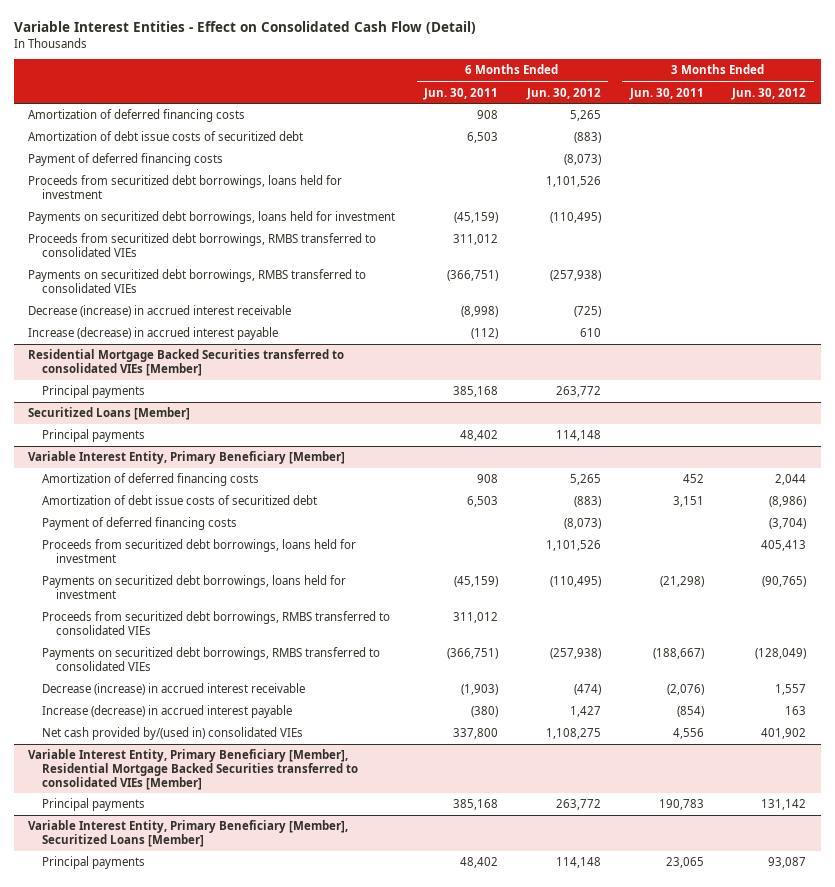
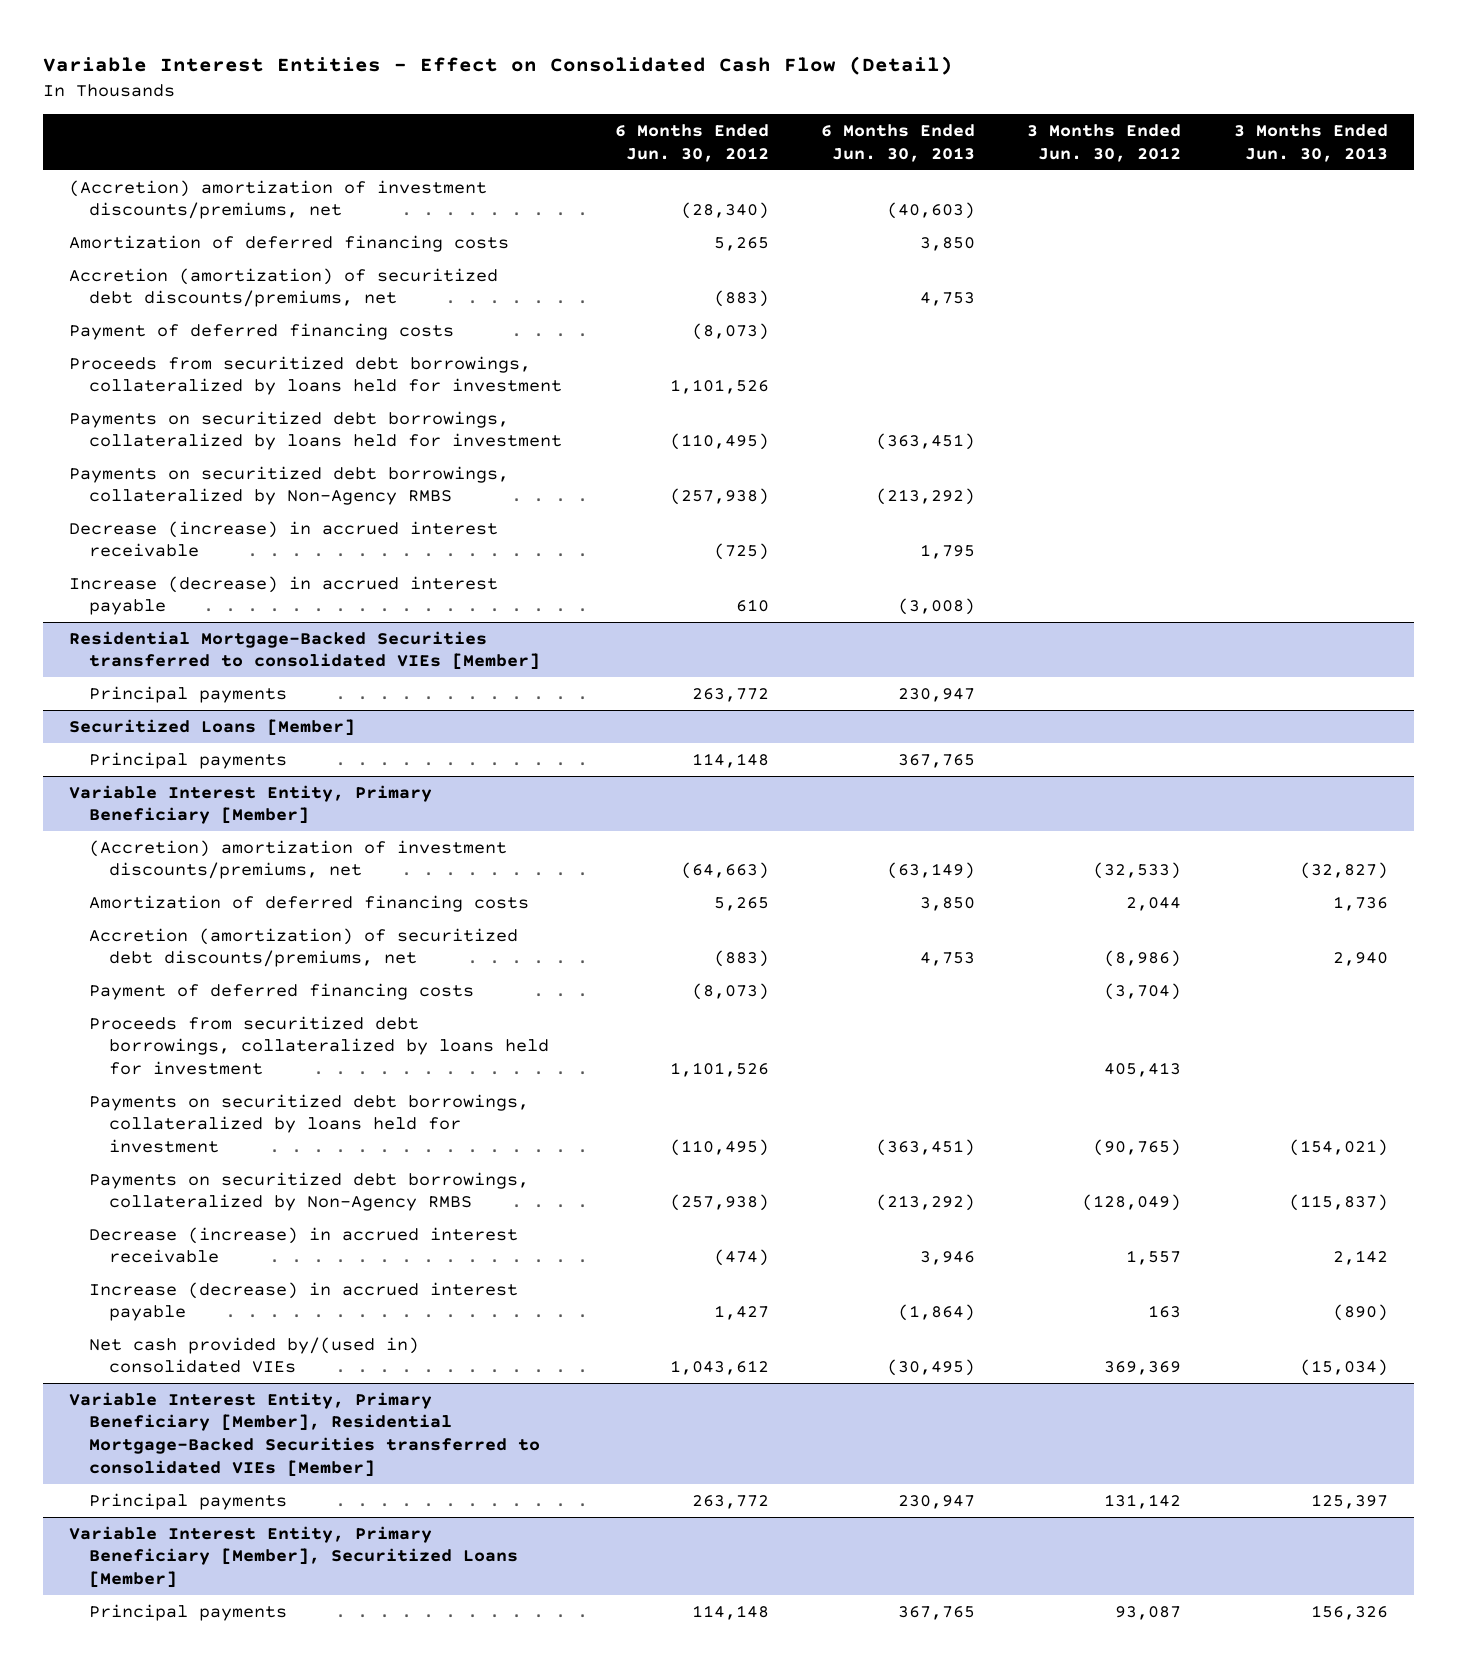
- | 6 Months Ended Jun. 30, 2011 | 6 Months Ended Jun. 30, 2012 | 3 Months Ended Jun. 30, 2011 | 3 Months Ended Jun. 30, 2012
+ | 6 Months Ended Jun. 30, 2012 | 6 Months Ended Jun. 30, 2013 | 3 Months Ended Jun. 30, 2012 | 3 Months Ended Jun. 30, 2013
+ (Accretion) amortization of investment discounts/premiums, net | (28,340) | (40,603) | |
- Amortization of debt issue costs of securitized debt | 6,503 | (883) | |
+ Accretion (amortization) of securitized debt discounts/premiums, net | (883) | 4,753 | |
- Proceeds from securitized debt borrowings, loans held for investment | | 1,101,526 | |
- Payments on securitized debt borrowings, loans held for investment | (45,159) | (110,495) | |
- Proceeds from securitized debt borrowings, RMBS transferred to consolidated VIEs | 311,012 | | |
- Payments on securitized debt borrowings, RMBS transferred to consolidated VIEs | (366,751) | (257,938) | |
+ Proceeds from securitized debt borrowings, collateralized by loans held for investment | 1,101,526 | | |
+ Payments on securitized debt borrowings, collateralized by loans held for investment | (110,495) | (363,451) | |
+ Payments on securitized debt borrowings, collateralized by Non-Agency RMBS | (257,938) | (213,292) | |
- Residential Mortgage Backed Securities transferred to consolidated VIEs [Member]
+ Residential Mortgage-Backed Securities transferred to consolidated VIEs [Member]
@ Variable Interest Entity, Primary Beneficiary [Member]
+ (Accretion) amortization of investment discounts/premiums, net | (64,663) | (63,149) | (32,533) | (32,827)
- Amortization of debt issue costs of securitized debt | 6,503 | (883) | 3,151 | (8,986)
+ Accretion (amortization) of securitized debt discounts/premiums, net | (883) | 4,753 | (8,986) | 2,940
- Proceeds from securitized debt borrowings, loans held for investment | | 1,101,526 | | 405,413
- Payments on securitized debt borrowings, loans held for investment | (45,159) | (110,495) | (21,298) | (90,765)
- Proceeds from securitized debt borrowings, RMBS transferred to consolidated VIEs | 311,012 | | |
- Payments on securitized debt borrowings, RMBS transferred to consolidated VIEs | (366,751) | (257,938) | (188,667) | (128,049)
+ Proceeds from securitized debt borrowings, collateralized by loans held for investment | 1,101,526 | | 405,413 |
+ Payments on securitized debt borrowings, collateralized by loans held for investment | (110,495) | (363,451) | (90,765) | (154,021)
+ Payments on securitized debt borrowings, collateralized by Non-Agency RMBS | (257,938) | (213,292) | (128,049) | (115,837)
- Net cash provided by/(used in) consolidated VIEs | 337,800 | 1,108,275 | 4,556 | 401,902
- Variable Interest Entity, Primary Beneficiary [Member], Residential Mortgage Backed Securities transferred to consolidated VIEs [Member]
@ Variable Interest Entity, Primary Beneficiary [Member]
+ Net cash provided by/(used in) consolidated VIEs | 1,043,612 | (30,495) | 369,369 | (15,034)
+ Variable Interest Entity, Primary Beneficiary [Member], Residential Mortgage-Backed Securities transferred to consolidated VIEs [Member]

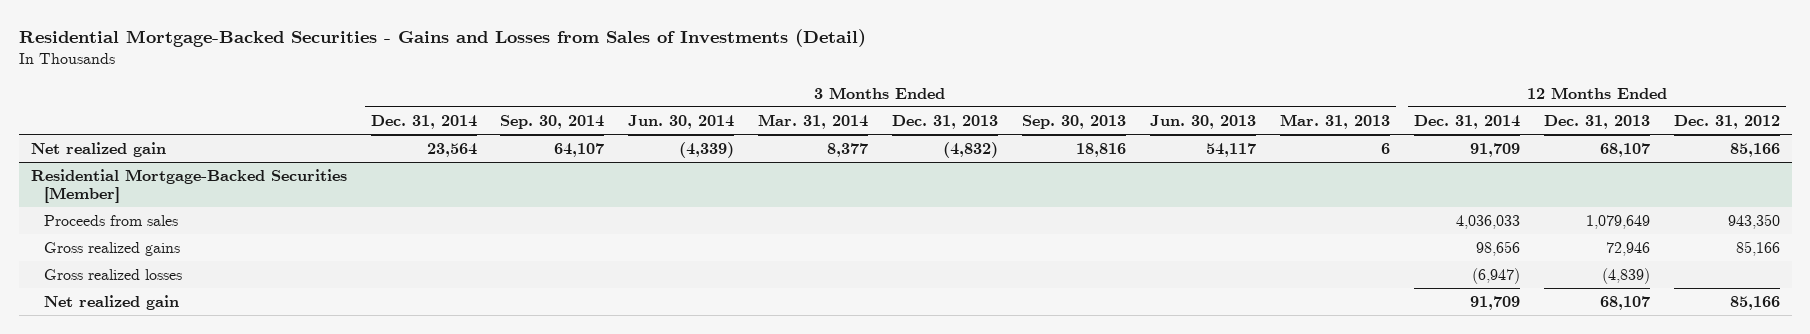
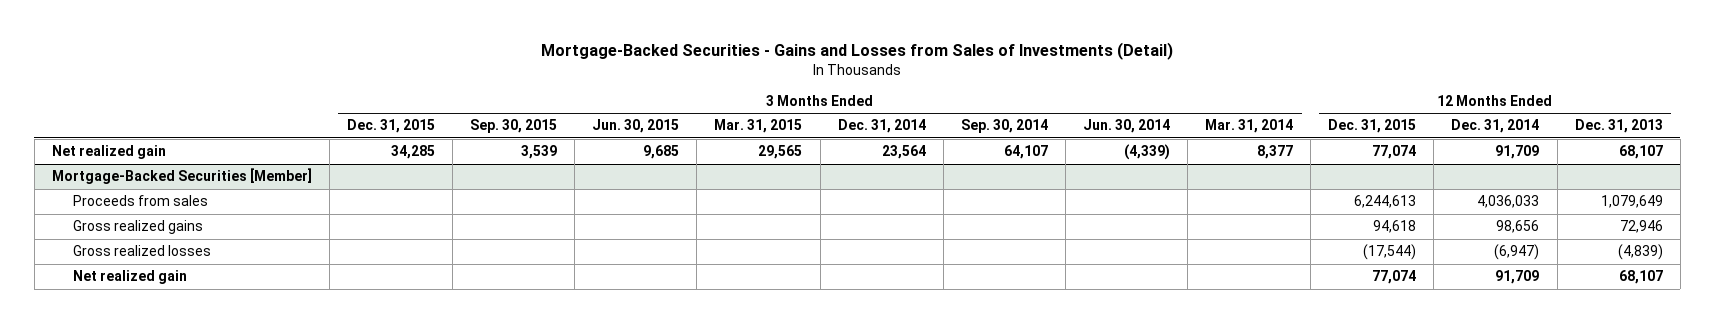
- Residential Mortgage-Backed Securities - Gains and Losses from Sales of Investments (Detail)
+ Mortgage-Backed Securities - Gains and Losses from Sales of Investments (Detail)
- | 3 Months Ended Dec. 31, 2014 | 3 Months Ended Sep. 30, 2014 | 3 Months Ended Jun. 30, 2014 | 3 Months Ended Mar. 31, 2014 | 3 Months Ended Dec. 31, 2013 | 3 Months Ended Sep. 30, 2013 | 3 Months Ended Jun. 30, 2013 | 3 Months Ended Mar. 31, 2013 | 12 Months Ended Dec. 31, 2014 | 12 Months Ended Dec. 31, 2013 | 12 Months Ended Dec. 31, 2012
+ | 3 Months Ended Dec. 31, 2015 | 3 Months Ended Sep. 30, 2015 | 3 Months Ended Jun. 30, 2015 | 3 Months Ended Mar. 31, 2015 | 3 Months Ended Dec. 31, 2014 | 3 Months Ended Sep. 30, 2014 | 3 Months Ended Jun. 30, 2014 | 3 Months Ended Mar. 31, 2014 | 12 Months Ended Dec. 31, 2015 | 12 Months Ended Dec. 31, 2014 | 12 Months Ended Dec. 31, 2013
- Residential Mortgage-Backed Securities [Member]
+ Mortgage-Backed Securities [Member]

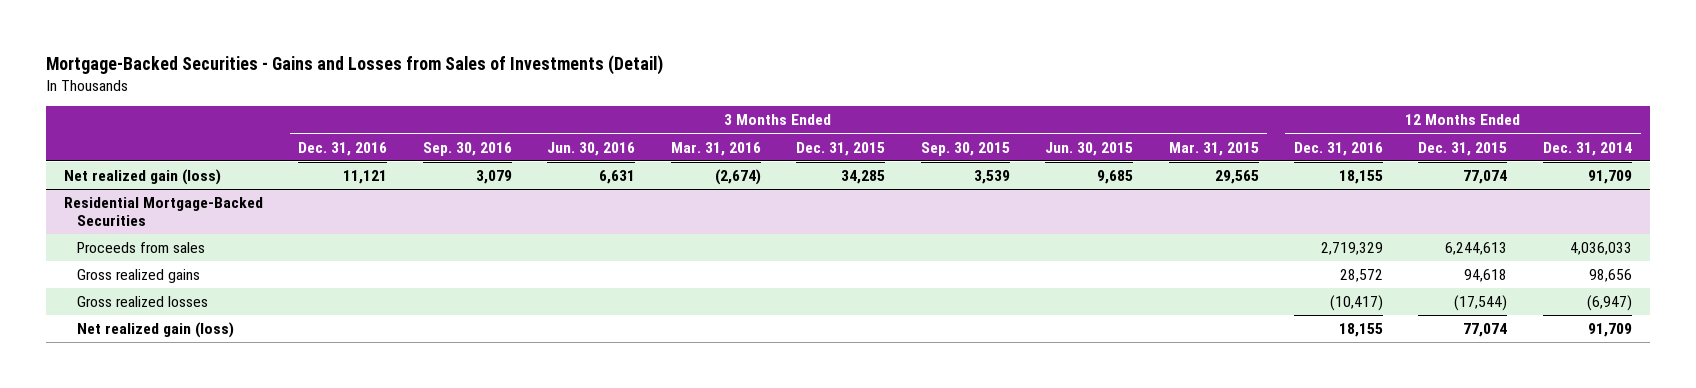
- | 3 Months Ended Dec. 31, 2015 | 3 Months Ended Sep. 30, 2015 | 3 Months Ended Jun. 30, 2015 | 3 Months Ended Mar. 31, 2015 | 3 Months Ended Dec. 31, 2014 | 3 Months Ended Sep. 30, 2014 | 3 Months Ended Jun. 30, 2014 | 3 Months Ended Mar. 31, 2014 | 12 Months Ended Dec. 31, 2015 | 12 Months Ended Dec. 31, 2014 | 12 Months Ended Dec. 31, 2013
+ | 3 Months Ended Dec. 31, 2016 | 3 Months Ended Sep. 30, 2016 | 3 Months Ended Jun. 30, 2016 | 3 Months Ended Mar. 31, 2016 | 3 Months Ended Dec. 31, 2015 | 3 Months Ended Sep. 30, 2015 | 3 Months Ended Jun. 30, 2015 | 3 Months Ended Mar. 31, 2015 | 12 Months Ended Dec. 31, 2016 | 12 Months Ended Dec. 31, 2015 | 12 Months Ended Dec. 31, 2014
- Net realized gain | 34,285 | 3,539 | 9,685 | 29,565 | 23,564 | 64,107 | (4,339) | 8,377 | 77,074 | 91,709 | 68,107
- Mortgage-Backed Securities [Member]
+ Net realized gain (loss) | 11,121 | 3,079 | 6,631 | (2,674) | 34,285 | 3,539 | 9,685 | 29,565 | 18,155 | 77,074 | 91,709
+ Residential Mortgage-Backed Securities
- Net realized gain | | | | | | | | | 77,074 | 91,709 | 68,107
+ Net realized gain (loss) | | | | | | | | | 18,155 | 77,074 | 91,709

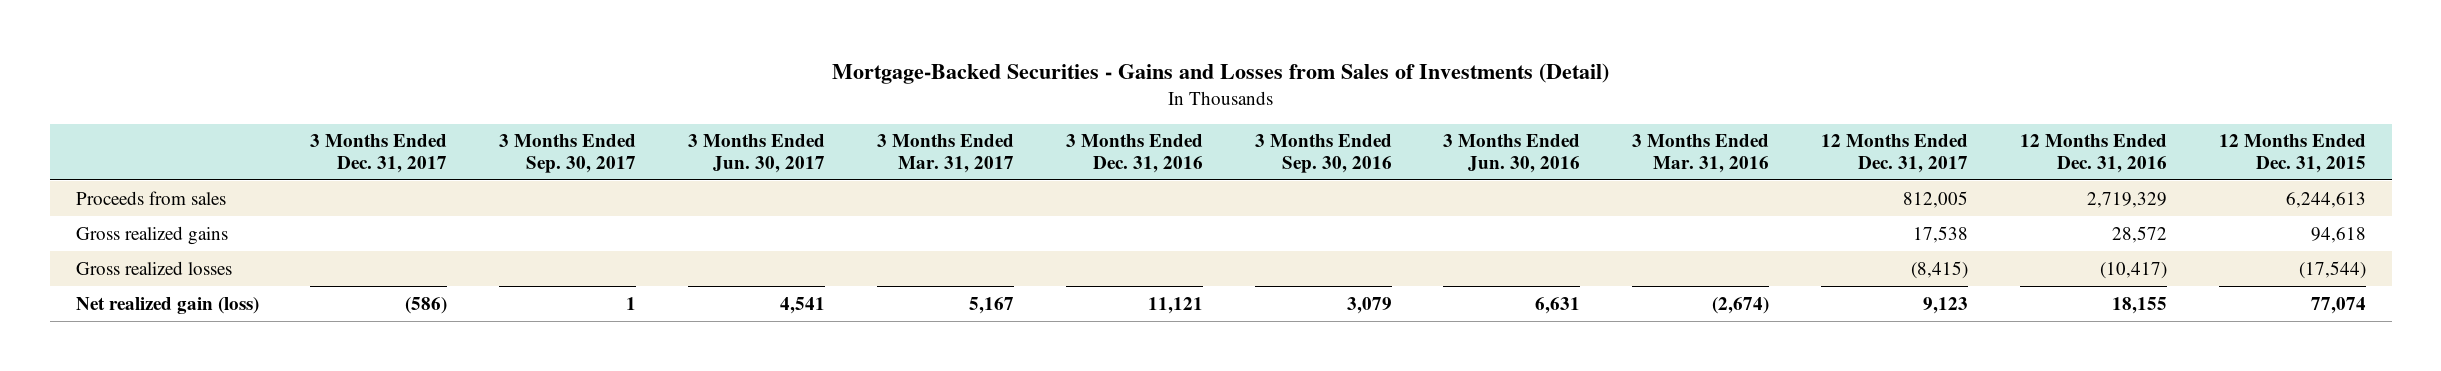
- | 3 Months Ended Dec. 31, 2016 | 3 Months Ended Sep. 30, 2016 | 3 Months Ended Jun. 30, 2016 | 3 Months Ended Mar. 31, 2016 | 3 Months Ended Dec. 31, 2015 | 3 Months Ended Sep. 30, 2015 | 3 Months Ended Jun. 30, 2015 | 3 Months Ended Mar. 31, 2015 | 12 Months Ended Dec. 31, 2016 | 12 Months Ended Dec. 31, 2015 | 12 Months Ended Dec. 31, 2014
+ | 3 Months Ended Dec. 31, 2017 | 3 Months Ended Sep. 30, 2017 | 3 Months Ended Jun. 30, 2017 | 3 Months Ended Mar. 31, 2017 | 3 Months Ended Dec. 31, 2016 | 3 Months Ended Sep. 30, 2016 | 3 Months Ended Jun. 30, 2016 | 3 Months Ended Mar. 31, 2016 | 12 Months Ended Dec. 31, 2017 | 12 Months Ended Dec. 31, 2016 | 12 Months Ended Dec. 31, 2015
- Residential Mortgage-Backed Securities
- Net realized gain (loss) | | | | | | | | | 18,155 | 77,074 | 91,709
moved down: Net realized gain (loss) | (586) | 1 | 4,541 | 5,167 | 11,121 | 3,079 | 6,631 | (2,674) | 9,123 | 18,155 | 77,074

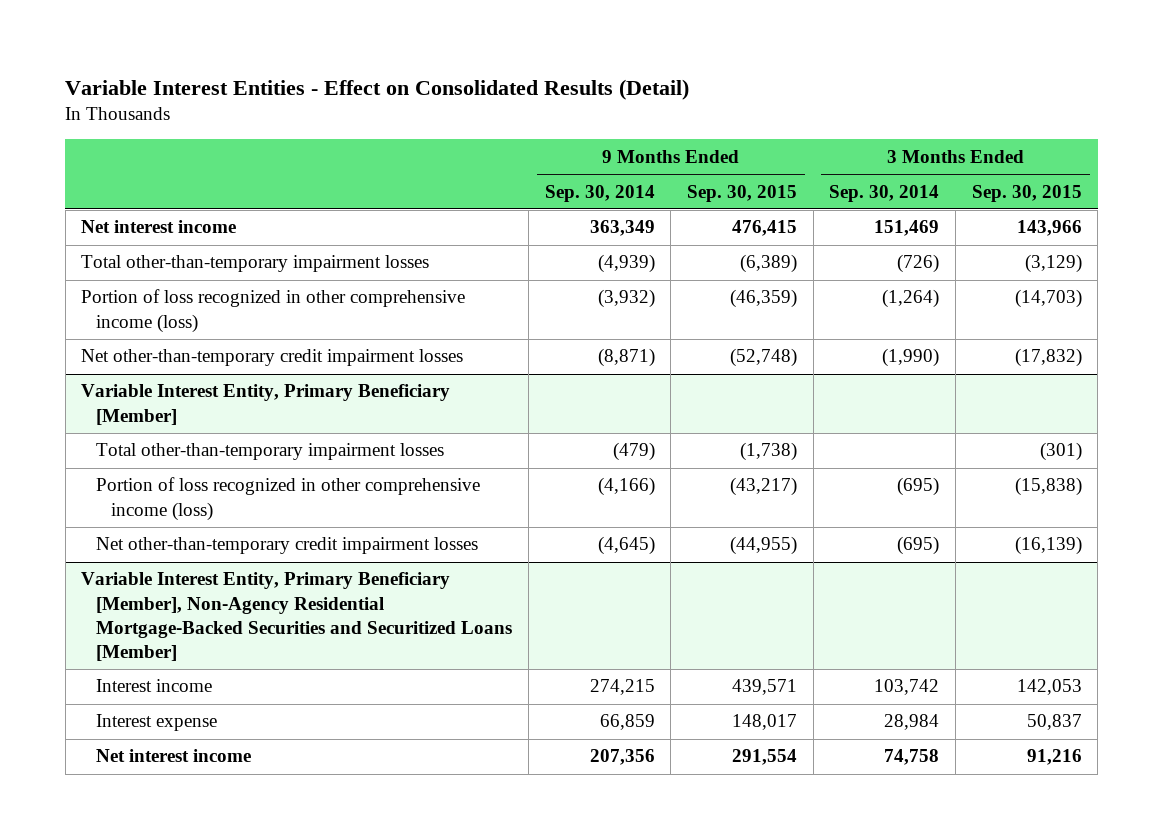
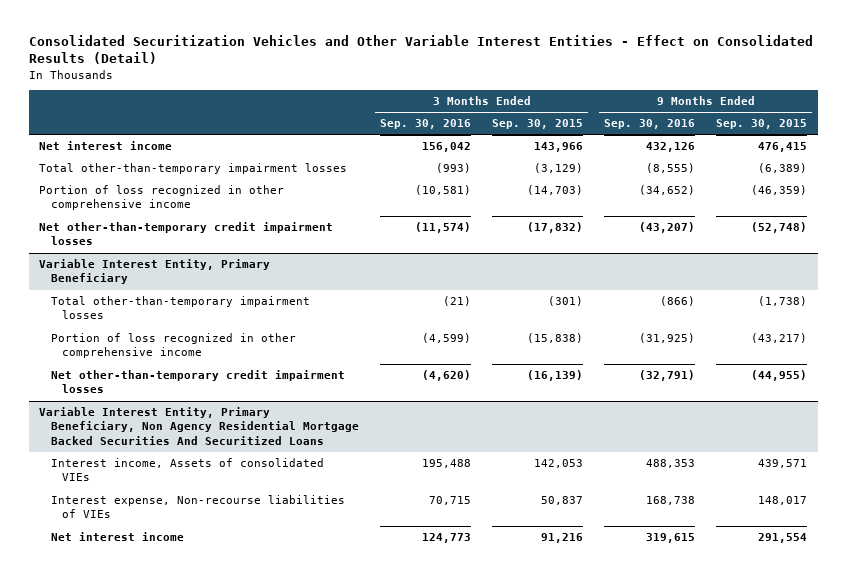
- Variable Interest Entities - Effect on Consolidated Results (Detail)
+ Consolidated Securitization Vehicles and Other Variable Interest Entities - Effect on Consolidated Results (Detail)
- | 9 Months Ended Sep. 30, 2014 | 9 Months Ended Sep. 30, 2015 | 3 Months Ended Sep. 30, 2014 | 3 Months Ended Sep. 30, 2015
+ | 3 Months Ended Sep. 30, 2016 | 3 Months Ended Sep. 30, 2015 | 9 Months Ended Sep. 30, 2016 | 9 Months Ended Sep. 30, 2015
- Portion of loss recognized in other comprehensive income (loss) | (3,932) | (46,359) | (1,264) | (14,703)
+ Portion of loss recognized in other comprehensive income | (10,581) | (14,703) | (34,652) | (46,359)
- Variable Interest Entity, Primary Beneficiary [Member]
+ Variable Interest Entity, Primary Beneficiary
- Portion of loss recognized in other comprehensive income (loss) | (4,166) | (43,217) | (695) | (15,838)
+ Portion of loss recognized in other comprehensive income | (4,599) | (15,838) | (31,925) | (43,217)
- Variable Interest Entity, Primary Beneficiary [Member], Non-Agency Residential Mortgage-Backed Securities and Securitized Loans [Member]
- Interest income | 274,215 | 439,571 | 103,742 | 142,053
- Interest expense | 66,859 | 148,017 | 28,984 | 50,837
+ Variable Interest Entity, Primary Beneficiary, Non Agency Residential Mortgage Backed Securities And Securitized Loans
+ Interest income, Assets of consolidated VIEs | 195,488 | 142,053 | 488,353 | 439,571
+ Interest expense, Non-recourse liabilities of VIEs | 70,715 | 50,837 | 168,738 | 148,017

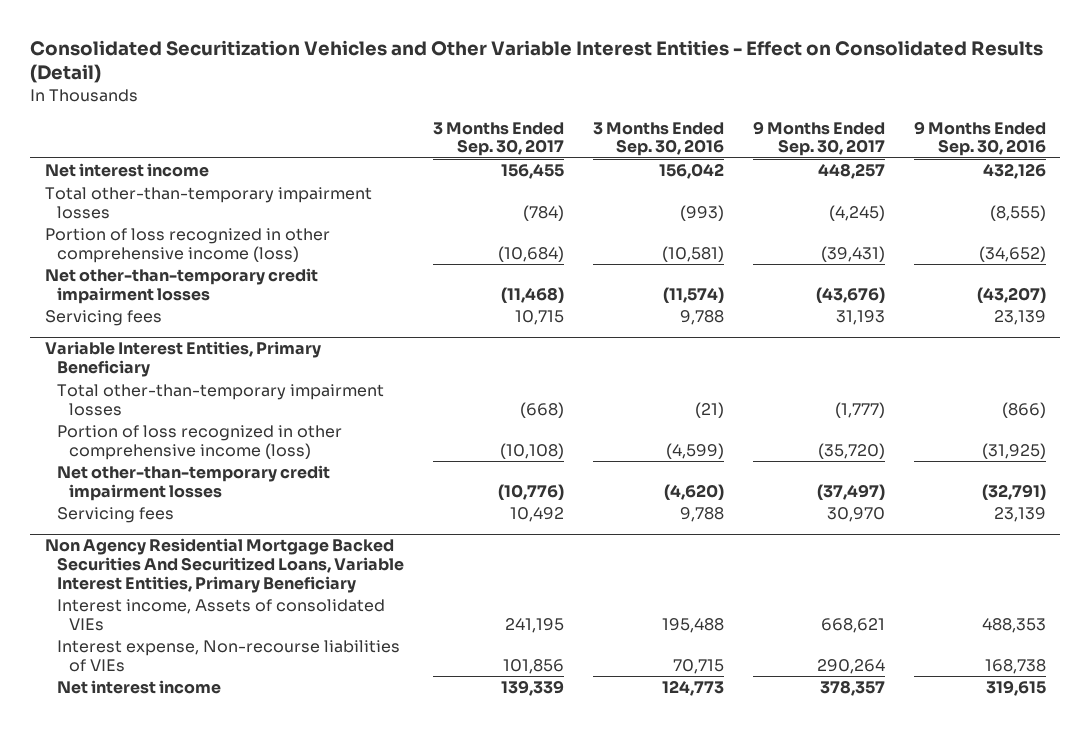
- | 3 Months Ended Sep. 30, 2016 | 3 Months Ended Sep. 30, 2015 | 9 Months Ended Sep. 30, 2016 | 9 Months Ended Sep. 30, 2015
+ | 3 Months Ended Sep. 30, 2017 | 3 Months Ended Sep. 30, 2016 | 9 Months Ended Sep. 30, 2017 | 9 Months Ended Sep. 30, 2016
- Portion of loss recognized in other comprehensive income | (10,581) | (14,703) | (34,652) | (46,359)
+ Portion of loss recognized in other comprehensive income (loss) | (10,684) | (10,581) | (39,431) | (34,652)
- Variable Interest Entity, Primary Beneficiary
+ Servicing fees | 10,715 | 9,788 | 31,193 | 23,139
+ Variable Interest Entities, Primary Beneficiary
- Portion of loss recognized in other comprehensive income | (4,599) | (15,838) | (31,925) | (43,217)
+ Portion of loss recognized in other comprehensive income (loss) | (10,108) | (4,599) | (35,720) | (31,925)
- Variable Interest Entity, Primary Beneficiary, Non Agency Residential Mortgage Backed Securities And Securitized Loans
+ Servicing fees | 10,492 | 9,788 | 30,970 | 23,139
+ Non Agency Residential Mortgage Backed Securities And Securitized Loans, Variable Interest Entities, Primary Beneficiary

